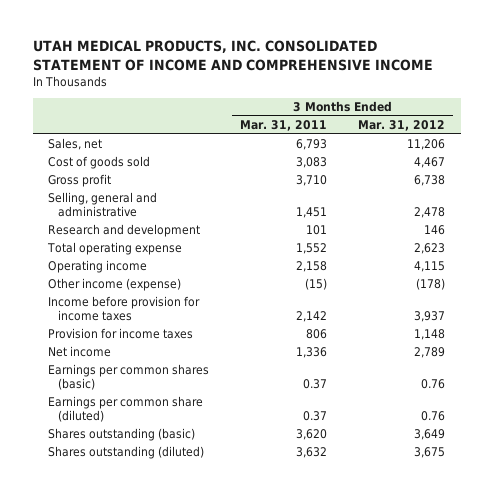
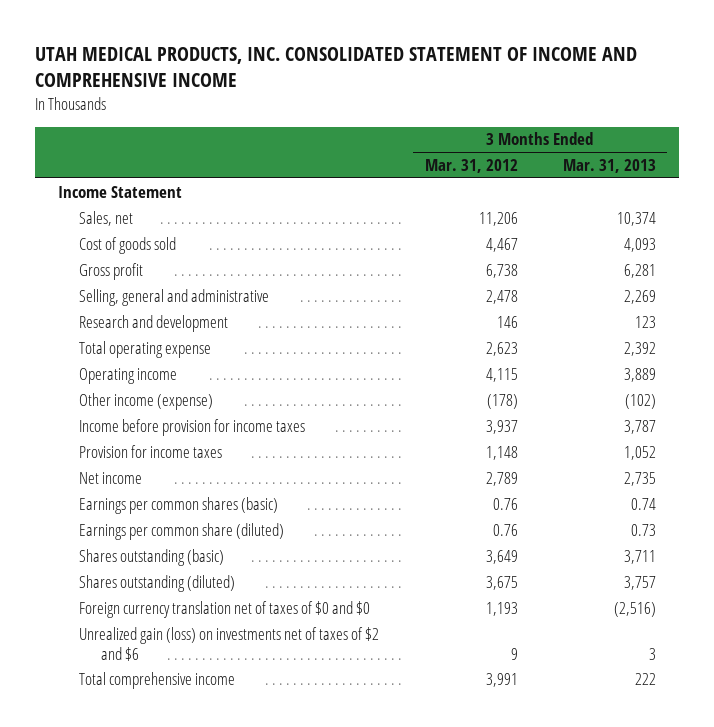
- | 3 Months Ended Mar. 31, 2011 | 3 Months Ended Mar. 31, 2012
+ | 3 Months Ended Mar. 31, 2012 | 3 Months Ended Mar. 31, 2013
+ Income Statement
+ Foreign currency translation net of taxes of $0 and $0 | 1,193 | (2,516)
+ Unrealized gain (loss) on investments net of taxes of $2 and $6 | 9 | 3
+ Total comprehensive income | 3,991 | 222

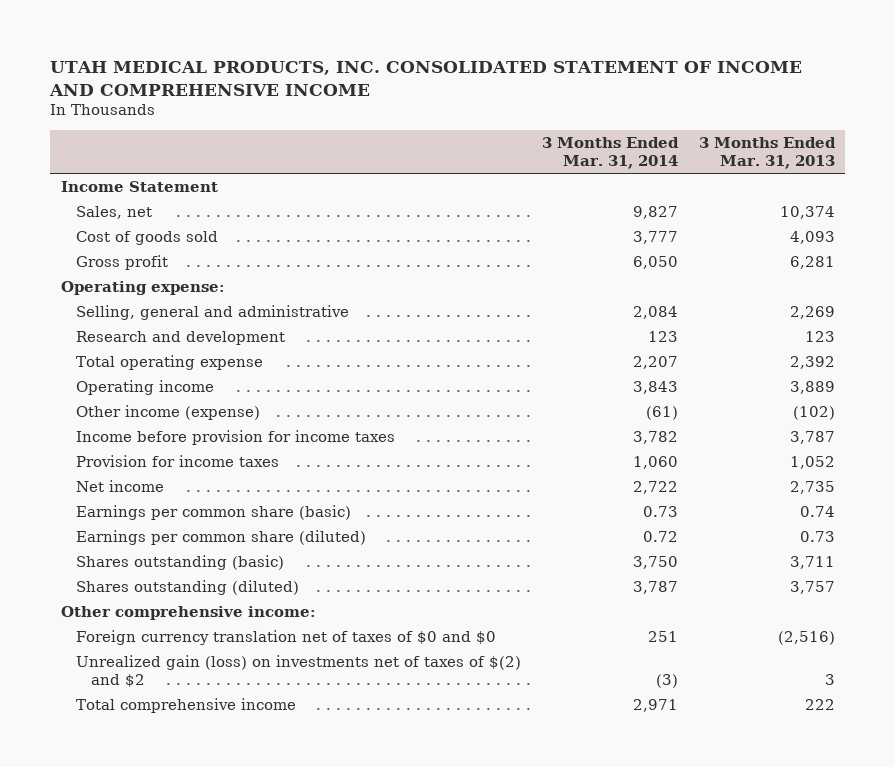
- | 3 Months Ended Mar. 31, 2012 | 3 Months Ended Mar. 31, 2013
+ | 3 Months Ended Mar. 31, 2014 | 3 Months Ended Mar. 31, 2013
+ Operating expense:
- Earnings per common shares (basic) | 0.76 | 0.74
+ Earnings per common share (basic) | 0.73 | 0.74
+ Other comprehensive income:
- Unrealized gain (loss) on investments net of taxes of $2 and $6 | 9 | 3
+ Unrealized gain (loss) on investments net of taxes of $(2) and $2 | (3) | 3

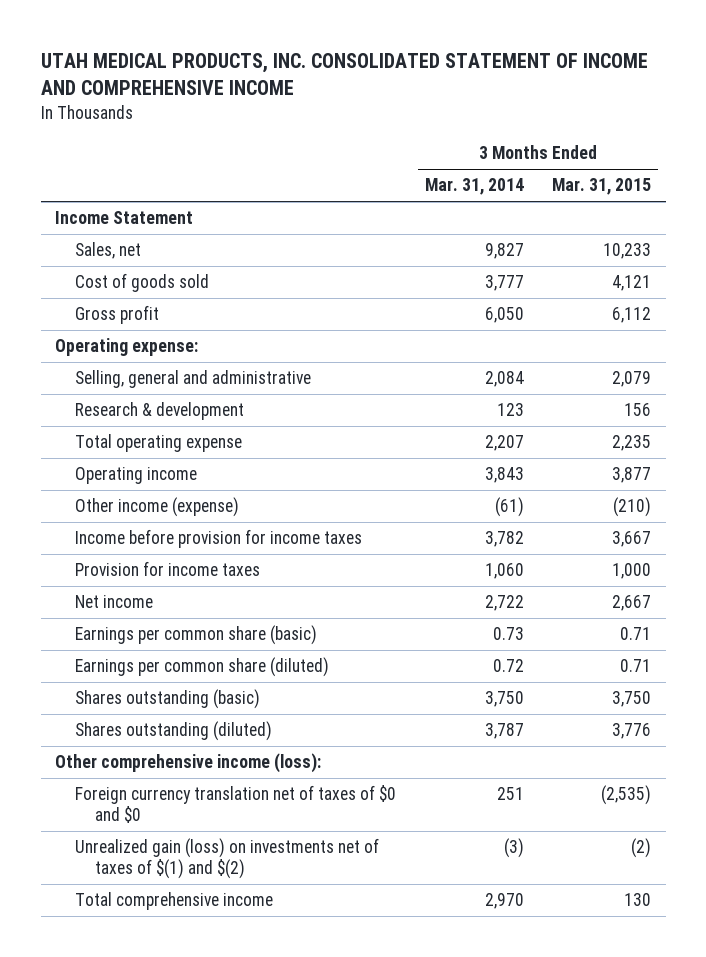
- | 3 Months Ended Mar. 31, 2014 | 3 Months Ended Mar. 31, 2013
+ | 3 Months Ended Mar. 31, 2014 | 3 Months Ended Mar. 31, 2015
- Research and development | 123 | 123
+ Research & development | 123 | 156
- Other comprehensive income:
+ Other comprehensive income (loss):
- Unrealized gain (loss) on investments net of taxes of $(2) and $2 | (3) | 3
- Total comprehensive income | 2,971 | 222
+ Unrealized gain (loss) on investments net of taxes of $(1) and $(2) | (3) | (2)
+ Total comprehensive income | 2,970 | 130

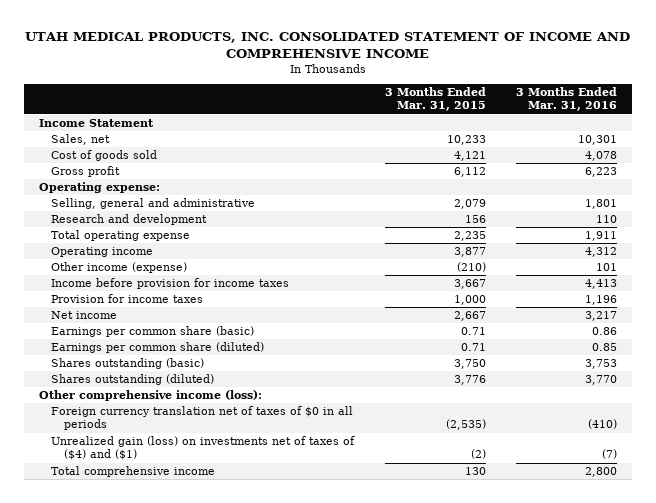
- | 3 Months Ended Mar. 31, 2014 | 3 Months Ended Mar. 31, 2015
+ | 3 Months Ended Mar. 31, 2015 | 3 Months Ended Mar. 31, 2016
- Research & development | 123 | 156
+ Research and development | 156 | 110
- Foreign currency translation net of taxes of $0 and $0 | 251 | (2,535)
- Unrealized gain (loss) on investments net of taxes of $(1) and $(2) | (3) | (2)
+ Foreign currency translation net of taxes of $0 in all periods | (2,535) | (410)
+ Unrealized gain (loss) on investments net of taxes of ($4) and ($1) | (2) | (7)

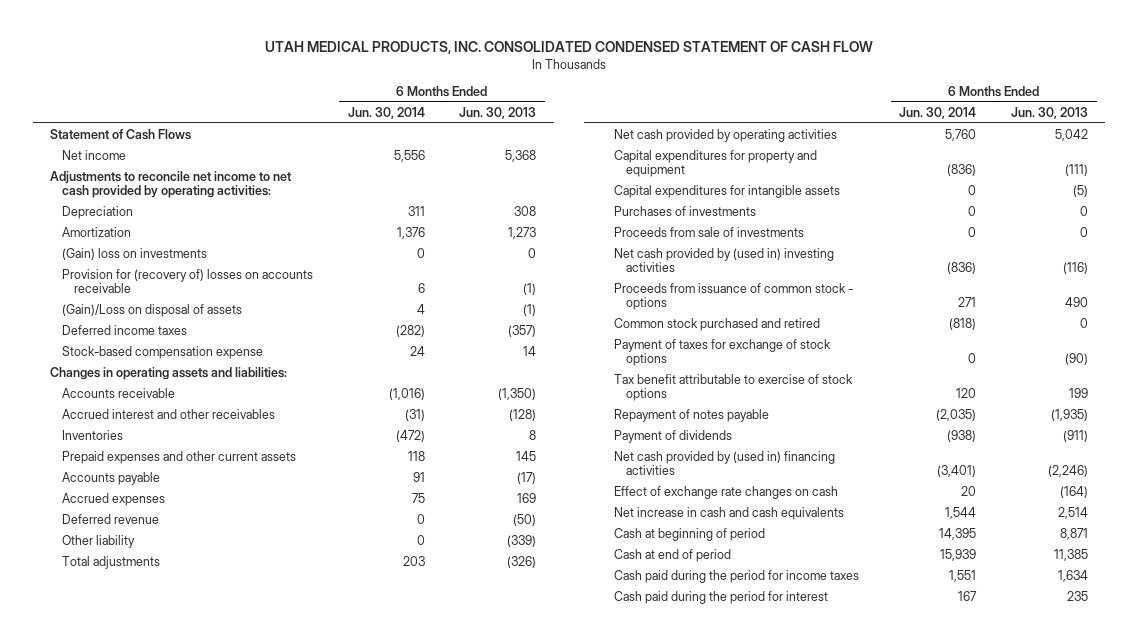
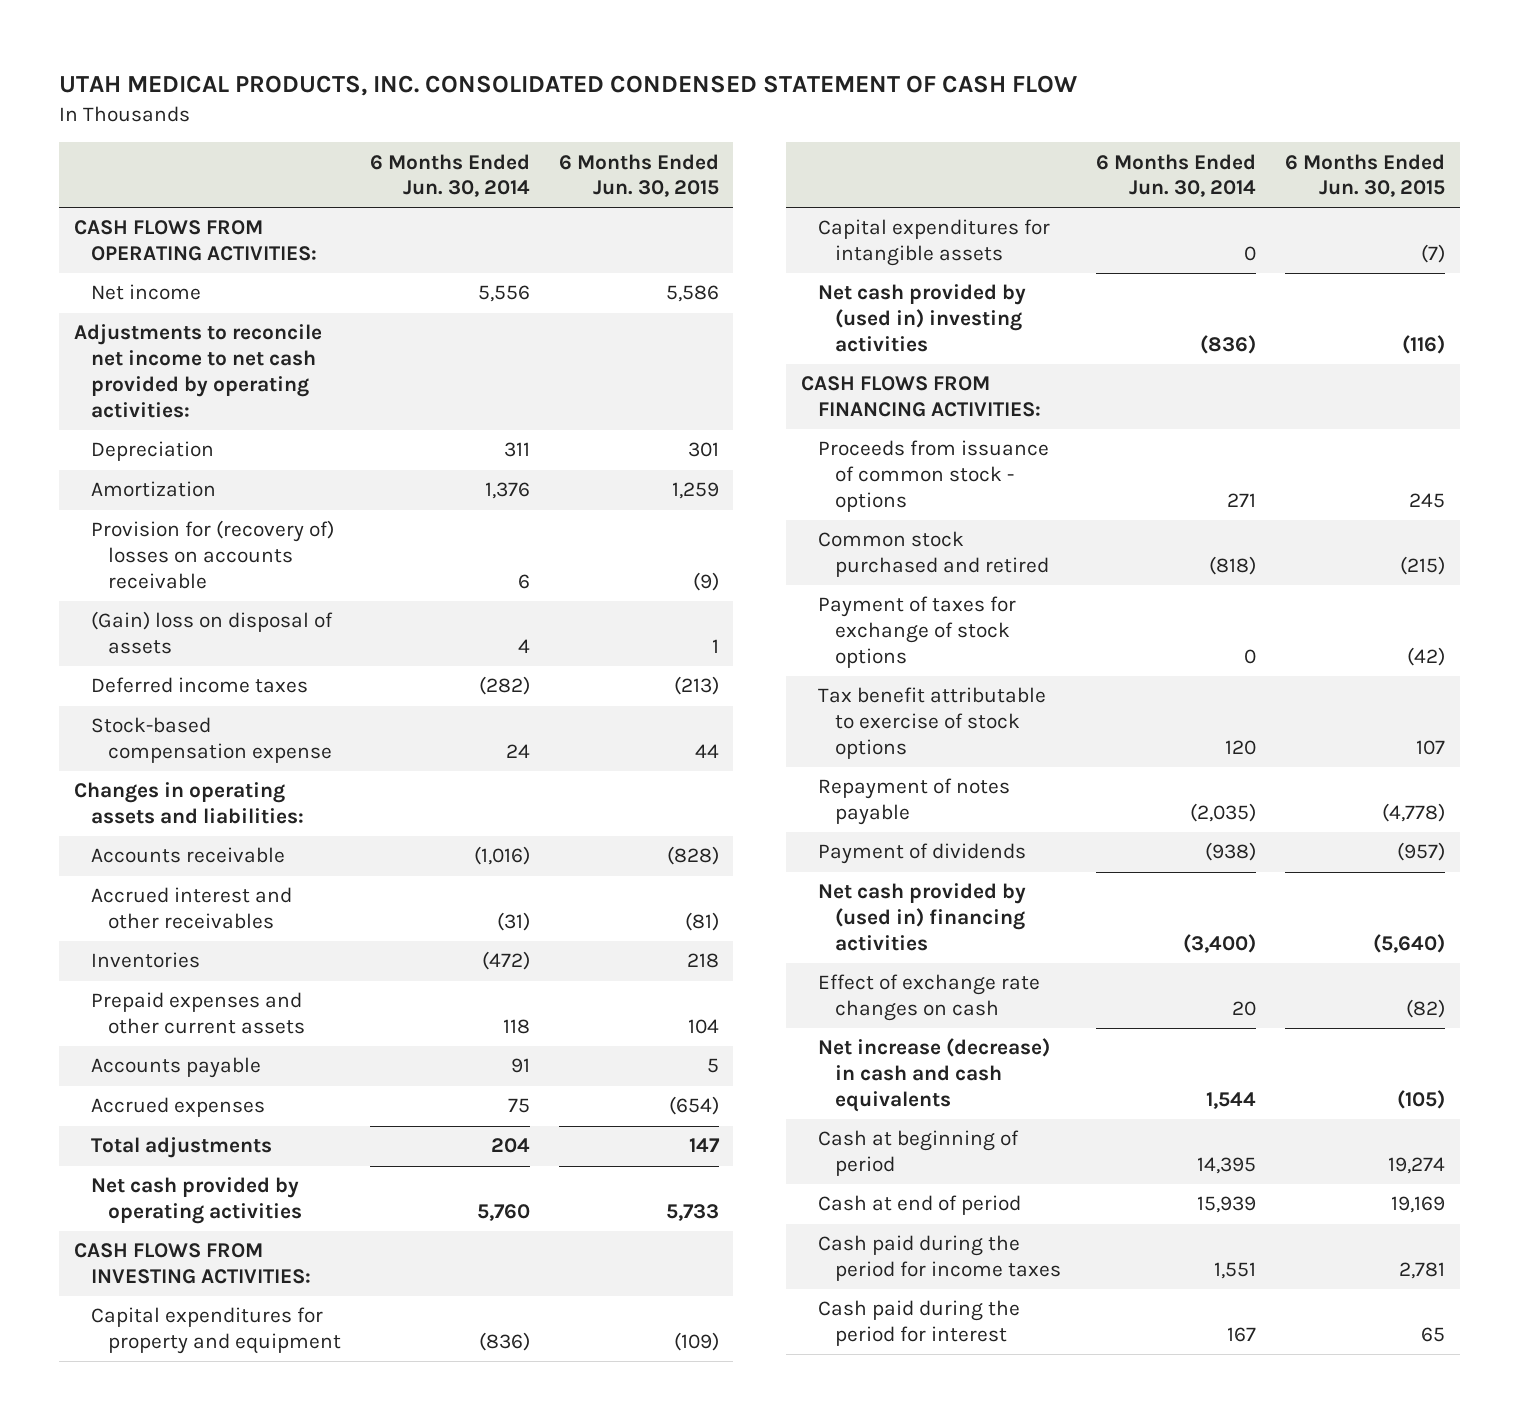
- | 6 Months Ended Jun. 30, 2014 | 6 Months Ended Jun. 30, 2013
+ | 6 Months Ended Jun. 30, 2014 | 6 Months Ended Jun. 30, 2015
- Statement of Cash Flows
+ CASH FLOWS FROM OPERATING ACTIVITIES:
- (Gain) loss on investments | 0 | 0
- (Gain)/Loss on disposal of assets | 4 | (1)
+ (Gain) loss on disposal of assets | 4 | 1
- Deferred revenue | 0 | (50)
- Other liability | 0 | (339)
- Total adjustments | 203 | (326)
+ Total adjustments | 204 | 147
+ CASH FLOWS FROM INVESTING ACTIVITIES:
- Purchases of investments | 0 | 0
- Proceeds from sale of investments | 0 | 0
+ CASH FLOWS FROM FINANCING ACTIVITIES:
- Net cash provided by (used in) financing activities | (3,401) | (2,246)
+ Net cash provided by (used in) financing activities | (3,400) | (5,640)
- Net increase in cash and cash equivalents | 1,544 | 2,514
+ Net increase (decrease) in cash and cash equivalents | 1,544 | (105)

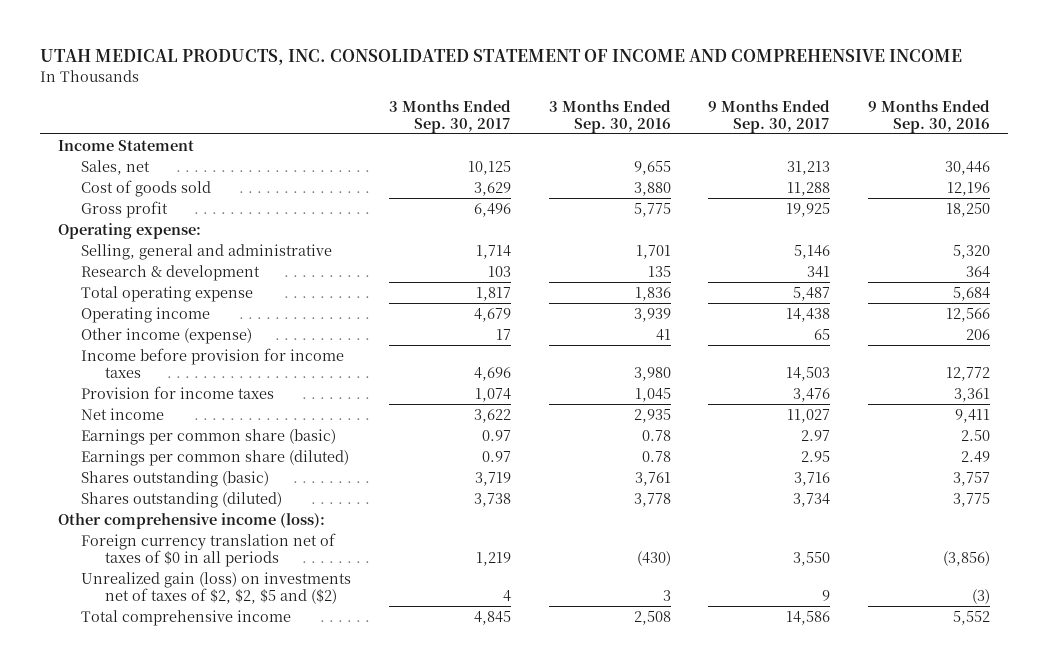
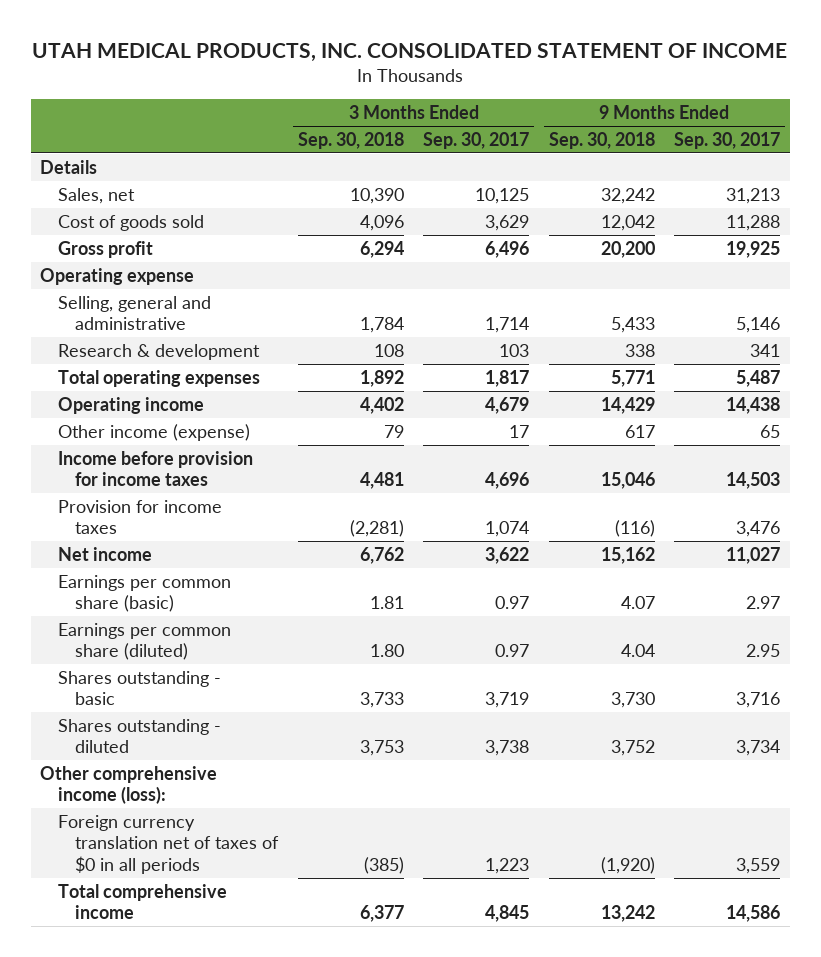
- UTAH MEDICAL PRODUCTS, INC. CONSOLIDATED STATEMENT OF INCOME AND COMPREHENSIVE INCOME
+ UTAH MEDICAL PRODUCTS, INC. CONSOLIDATED STATEMENT OF INCOME
- | 3 Months Ended Sep. 30, 2017 | 3 Months Ended Sep. 30, 2016 | 9 Months Ended Sep. 30, 2017 | 9 Months Ended Sep. 30, 2016
+ | 3 Months Ended Sep. 30, 2018 | 3 Months Ended Sep. 30, 2017 | 9 Months Ended Sep. 30, 2018 | 9 Months Ended Sep. 30, 2017
- Income Statement
+ Details
- Operating expense:
+ Operating expense
- Total operating expense | 1,817 | 1,836 | 5,487 | 5,684
+ Total operating expenses | 1,892 | 1,817 | 5,771 | 5,487
- Shares outstanding (basic) | 3,719 | 3,761 | 3,716 | 3,757
- Shares outstanding (diluted) | 3,738 | 3,778 | 3,734 | 3,775
+ Shares outstanding - basic | 3,733 | 3,719 | 3,730 | 3,716
+ Shares outstanding - diluted | 3,753 | 3,738 | 3,752 | 3,734
- Foreign currency translation net of taxes of $0 in all periods | 1,219 | (430) | 3,550 | (3,856)
- Unrealized gain (loss) on investments net of taxes of $2, $2, $5 and ($2) | 4 | 3 | 9 | (3)
+ Foreign currency translation net of taxes of $0 in all periods | (385) | 1,223 | (1,920) | 3,559

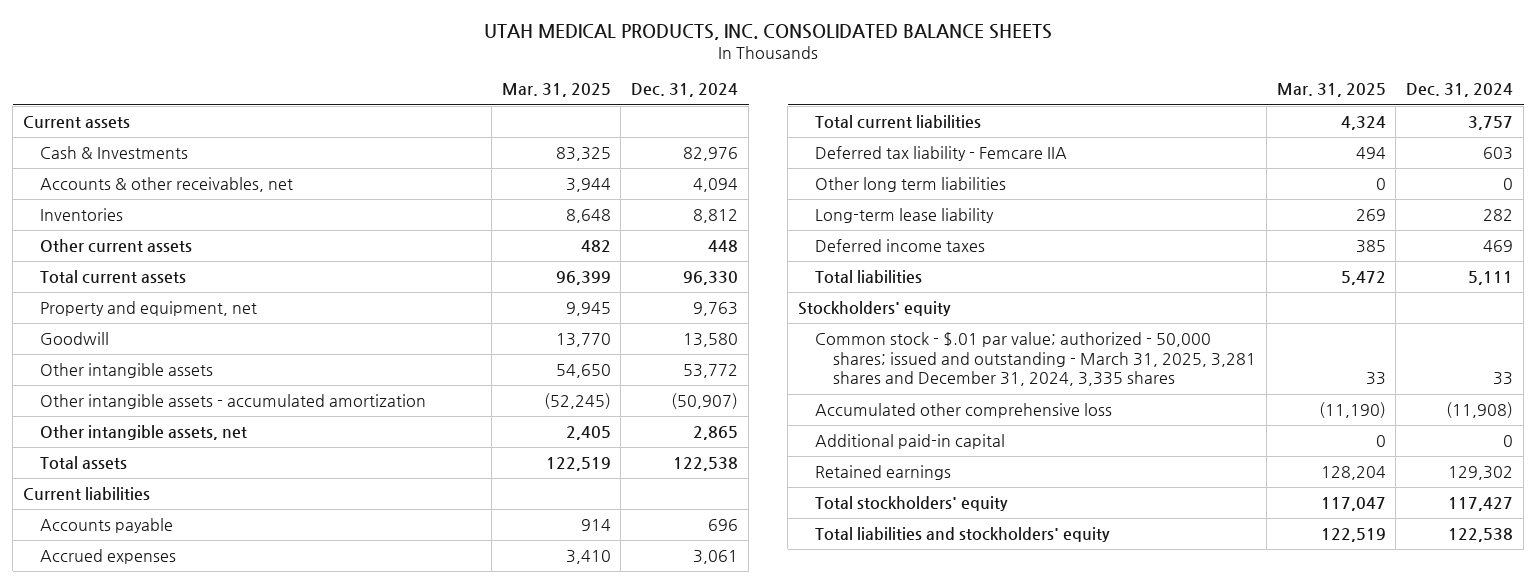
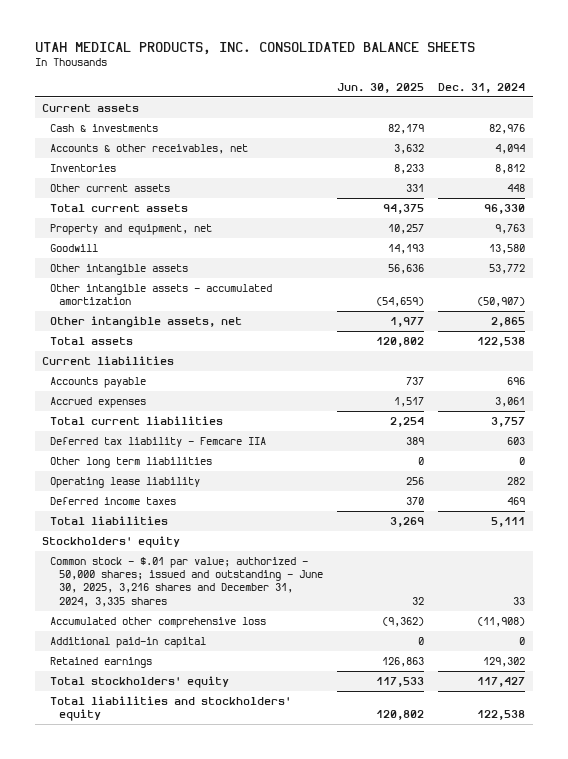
- | Mar. 31, 2025 | Dec. 31, 2024
+ | Jun. 30, 2025 | Dec. 31, 2024
- Cash & Investments | 83,325 | 82,976
+ Cash & investments | 82,179 | 82,976
- Long-term lease liability | 269 | 282
+ Operating lease liability | 256 | 282
- Common stock - $.01 par value; authorized - 50,000 shares; issued and outstanding - March 31, 2025, 3,281 shares and December 31, 2024, 3,335 shares | 33 | 33
+ Common stock - $.01 par value; authorized - 50,000 shares; issued and outstanding - June 30, 2025, 3,216 shares and December 31, 2024, 3,335 shares | 32 | 33

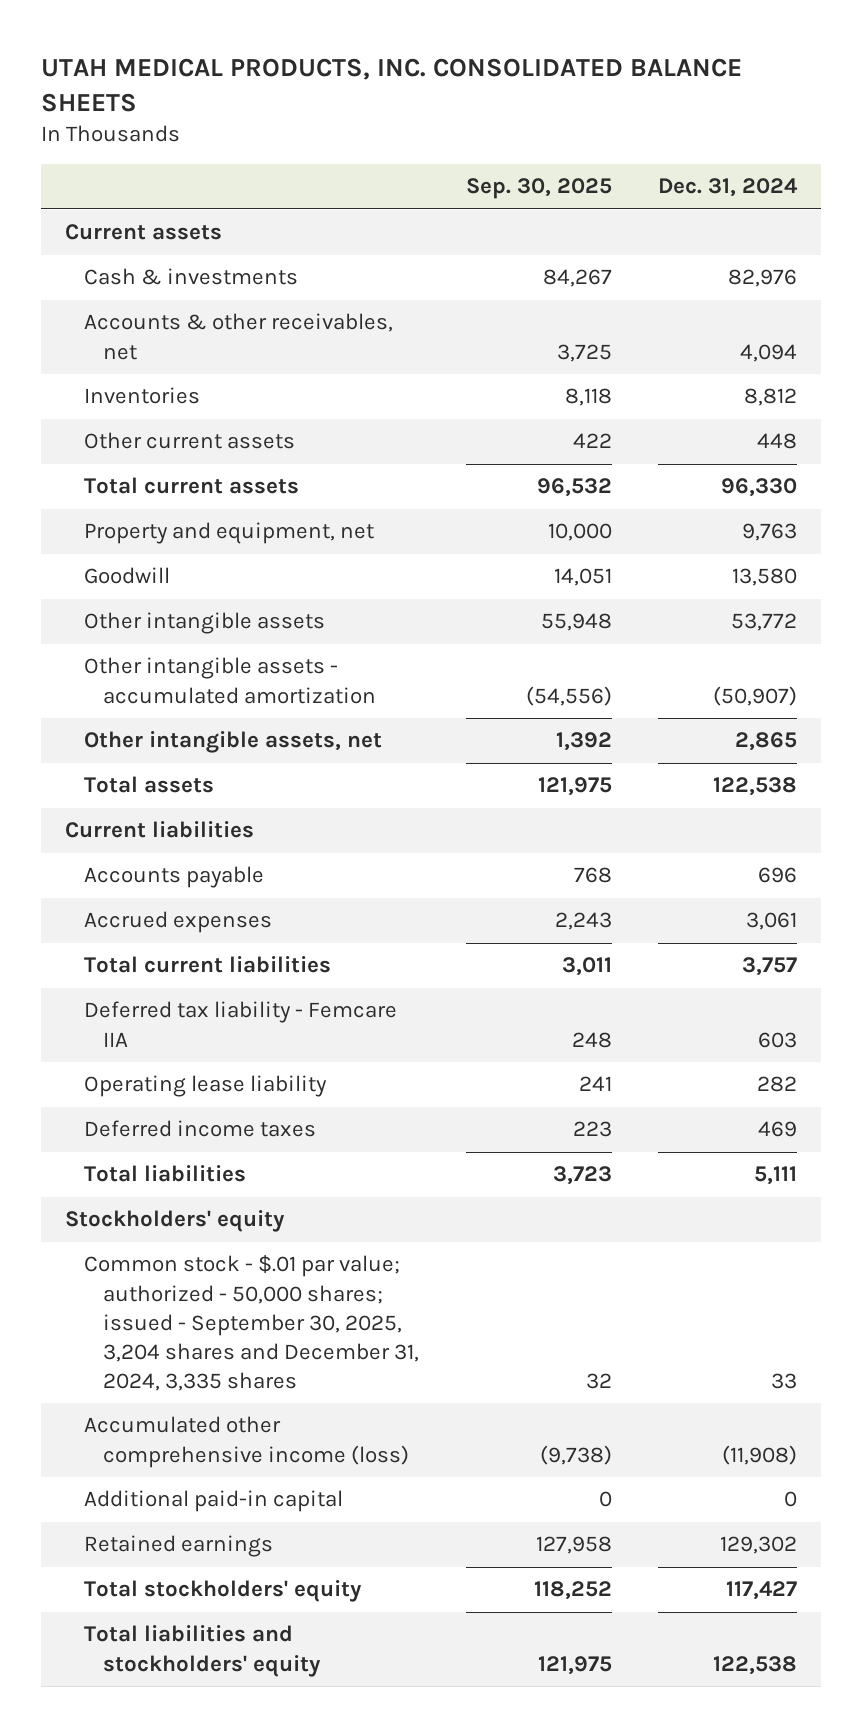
- | Jun. 30, 2025 | Dec. 31, 2024
+ | Sep. 30, 2025 | Dec. 31, 2024
- Other long term liabilities | 0 | 0
- Common stock - $.01 par value; authorized - 50,000 shares; issued and outstanding - June 30, 2025, 3,216 shares and December 31, 2024, 3,335 shares | 32 | 33
- Accumulated other comprehensive loss | (9,362) | (11,908)
+ Common stock - $.01 par value; authorized - 50,000 shares; issued - September 30, 2025, 3,204 shares and December 31, 2024, 3,335 shares | 32 | 33
+ Accumulated other comprehensive income (loss) | (9,738) | (11,908)

